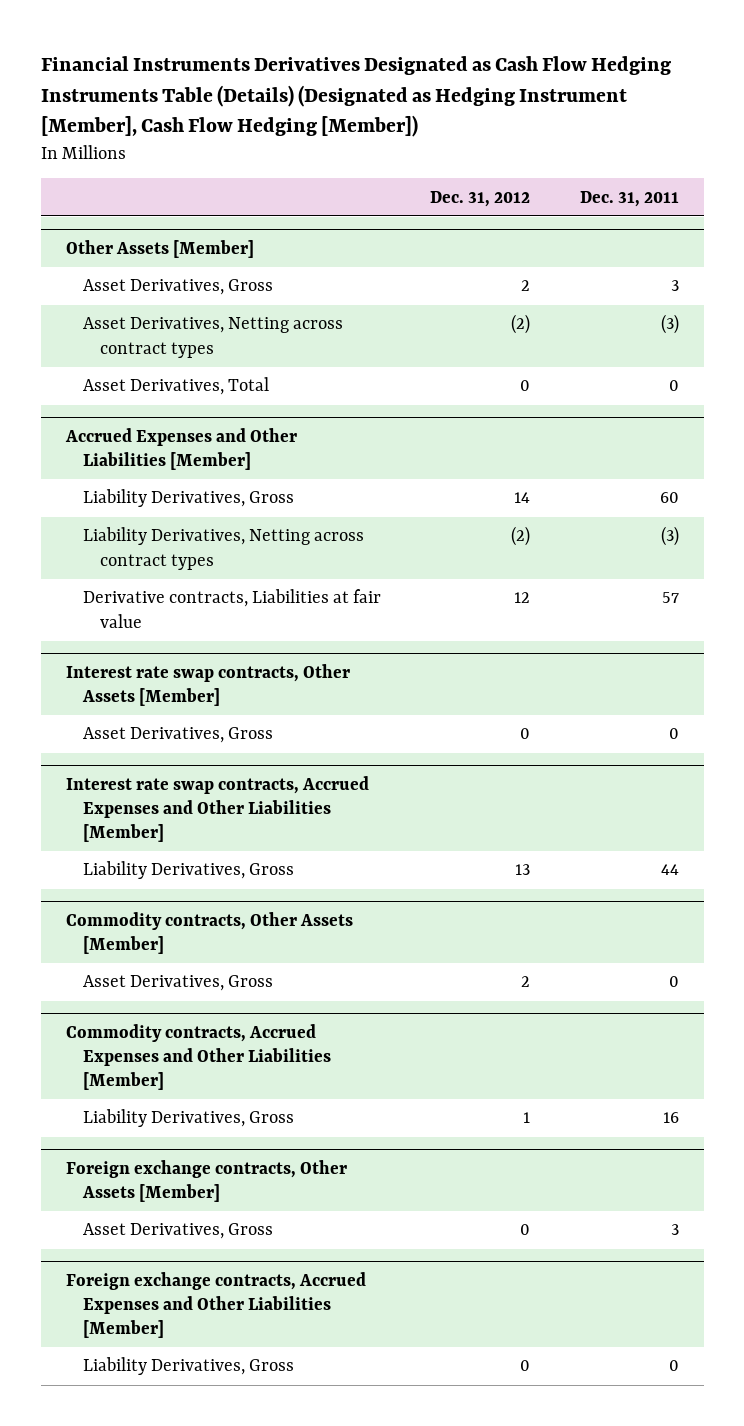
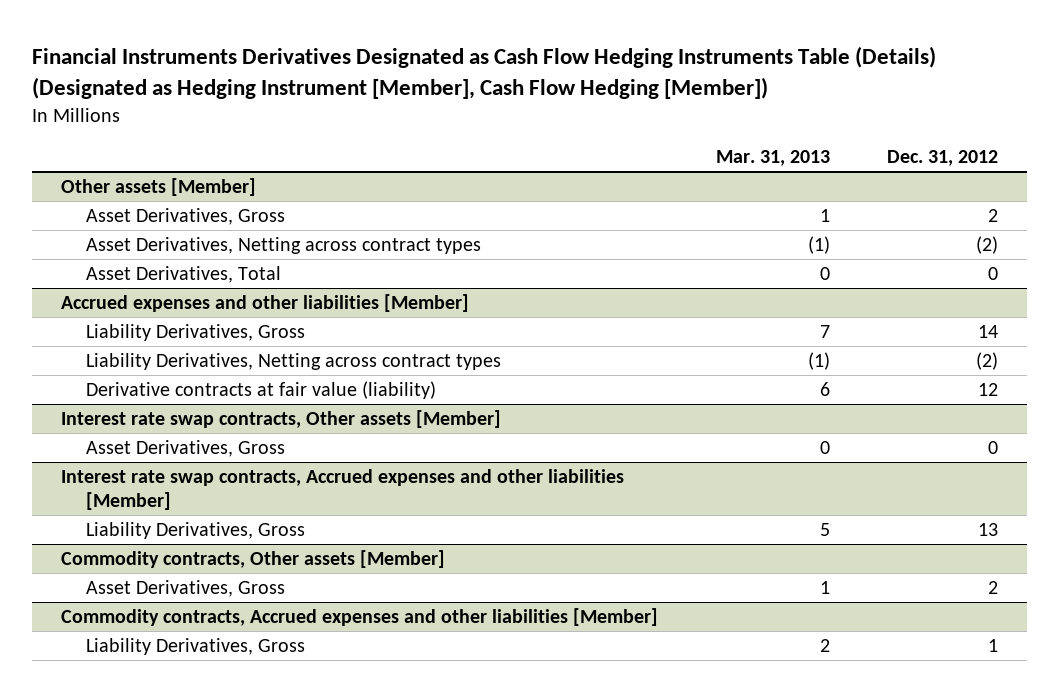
- | Dec. 31, 2012 | Dec. 31, 2011
+ | Mar. 31, 2013 | Dec. 31, 2012
- Other Assets [Member]
+ Other assets [Member]
- Accrued Expenses and Other Liabilities [Member]
+ Accrued expenses and other liabilities [Member]
- Derivative contracts, Liabilities at fair value | 12 | 57
- Interest rate swap contracts, Other Assets [Member]
+ Derivative contracts at fair value (liability) | 6 | 12
+ Interest rate swap contracts, Other assets [Member]
- Interest rate swap contracts, Accrued Expenses and Other Liabilities [Member]
+ Interest rate swap contracts, Accrued expenses and other liabilities [Member]
- Commodity contracts, Other Assets [Member]
+ Commodity contracts, Other assets [Member]
- Commodity contracts, Accrued Expenses and Other Liabilities [Member]
+ Commodity contracts, Accrued expenses and other liabilities [Member]
- Foreign exchange contracts, Other Assets [Member]
- Asset Derivatives, Gross | 0 | 3
- Foreign exchange contracts, Accrued Expenses and Other Liabilities [Member]
- Liability Derivatives, Gross | 0 | 0

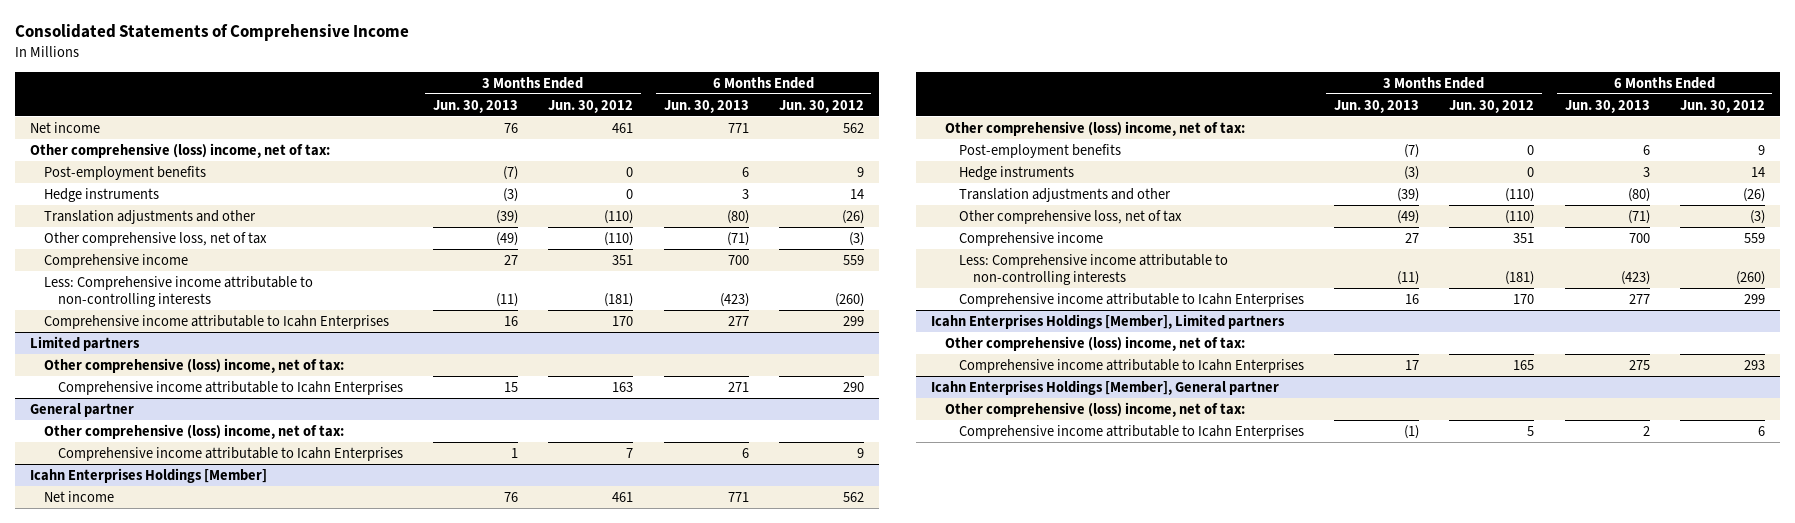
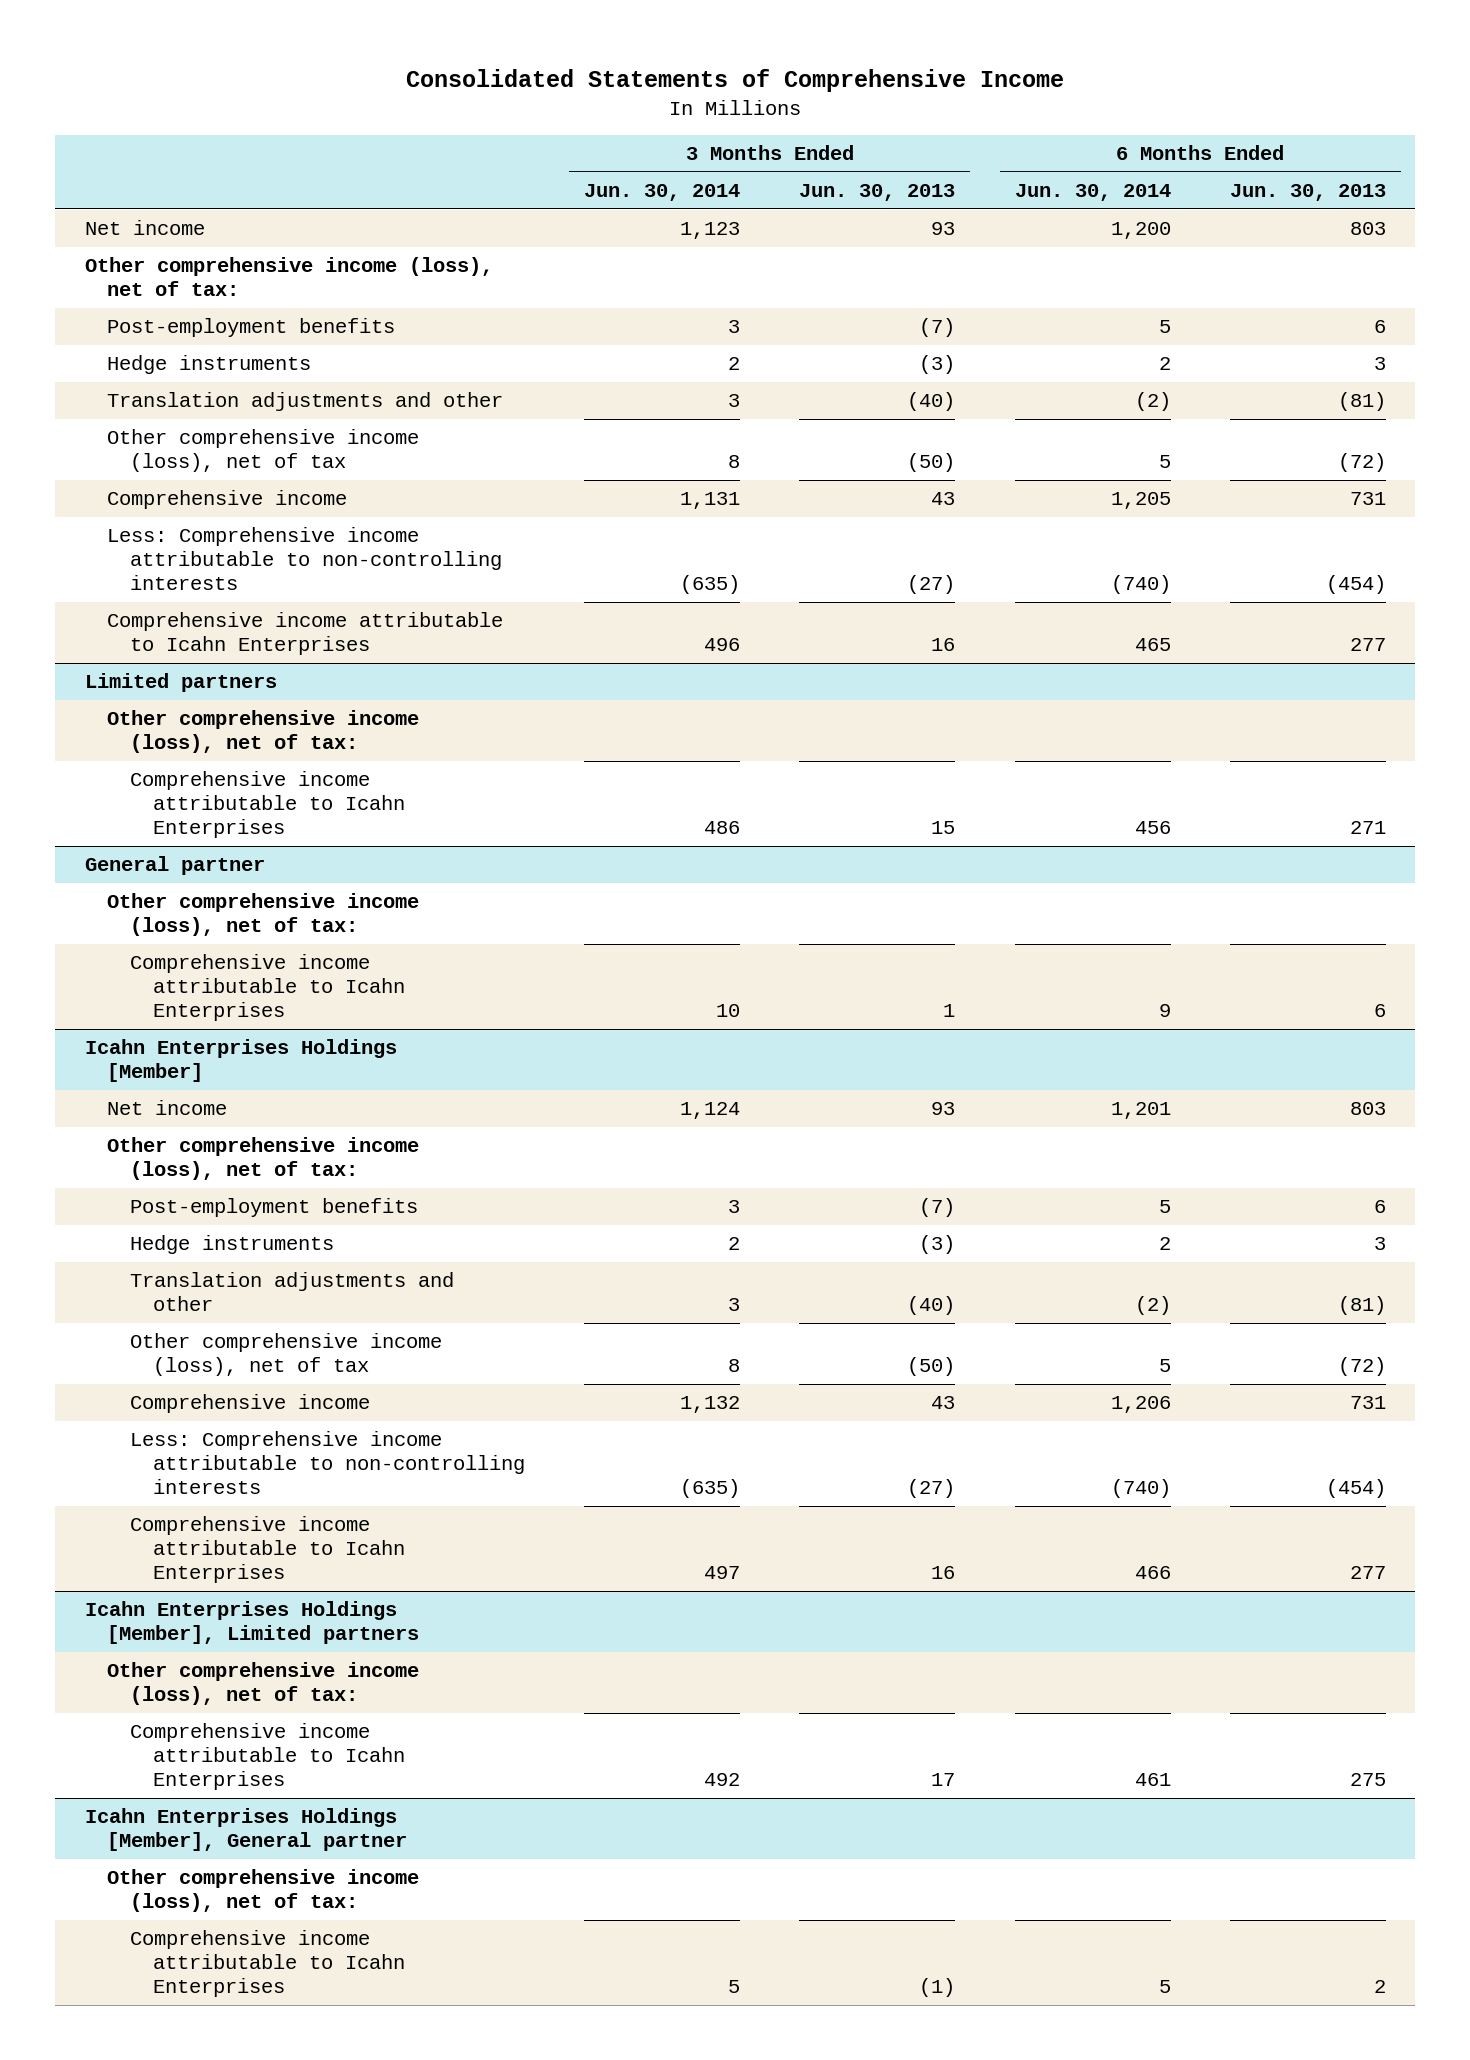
- | 3 Months Ended Jun. 30, 2013 | 3 Months Ended Jun. 30, 2012 | 6 Months Ended Jun. 30, 2013 | 6 Months Ended Jun. 30, 2012
+ | 3 Months Ended Jun. 30, 2014 | 3 Months Ended Jun. 30, 2013 | 6 Months Ended Jun. 30, 2014 | 6 Months Ended Jun. 30, 2013
- Net income | 76 | 461 | 771 | 562
- Other comprehensive (loss) income, net of tax:
+ Net income | 1,123 | 93 | 1,200 | 803
+ Other comprehensive income (loss), net of tax:
- Translation adjustments and other | (39) | (110) | (80) | (26)
- Other comprehensive loss, net of tax | (49) | (110) | (71) | (3)
- Comprehensive income | 27 | 351 | 700 | 559
- Less: Comprehensive income attributable to non-controlling interests | (11) | (181) | (423) | (260)
+ Translation adjustments and other | 3 | (40) | (2) | (81)
+ Other comprehensive income (loss), net of tax | 8 | (50) | 5 | (72)
+ Comprehensive income | 1,131 | 43 | 1,205 | 731
+ Less: Comprehensive income attributable to non-controlling interests | (635) | (27) | (740) | (454)
@ Limited partners
- Other comprehensive (loss) income, net of tax:
+ Other comprehensive income (loss), net of tax:
@ General partner
- Other comprehensive (loss) income, net of tax:
+ Other comprehensive income (loss), net of tax:
@ Icahn Enterprises Holdings [Member]
- Net income | 76 | 461 | 771 | 562
- Other comprehensive (loss) income, net of tax:
+ Net income | 1,124 | 93 | 1,201 | 803
+ Other comprehensive income (loss), net of tax:
- Translation adjustments and other | (39) | (110) | (80) | (26)
- Other comprehensive loss, net of tax | (49) | (110) | (71) | (3)
- Comprehensive income | 27 | 351 | 700 | 559
- Less: Comprehensive income attributable to non-controlling interests | (11) | (181) | (423) | (260)
+ Translation adjustments and other | 3 | (40) | (2) | (81)
+ Other comprehensive income (loss), net of tax | 8 | (50) | 5 | (72)
+ Comprehensive income | 1,132 | 43 | 1,206 | 731
+ Less: Comprehensive income attributable to non-controlling interests | (635) | (27) | (740) | (454)
@ Icahn Enterprises Holdings [Member], Limited partners
- Other comprehensive (loss) income, net of tax:
+ Other comprehensive income (loss), net of tax:
@ Icahn Enterprises Holdings [Member], General partner
- Other comprehensive (loss) income, net of tax:
+ Other comprehensive income (loss), net of tax:

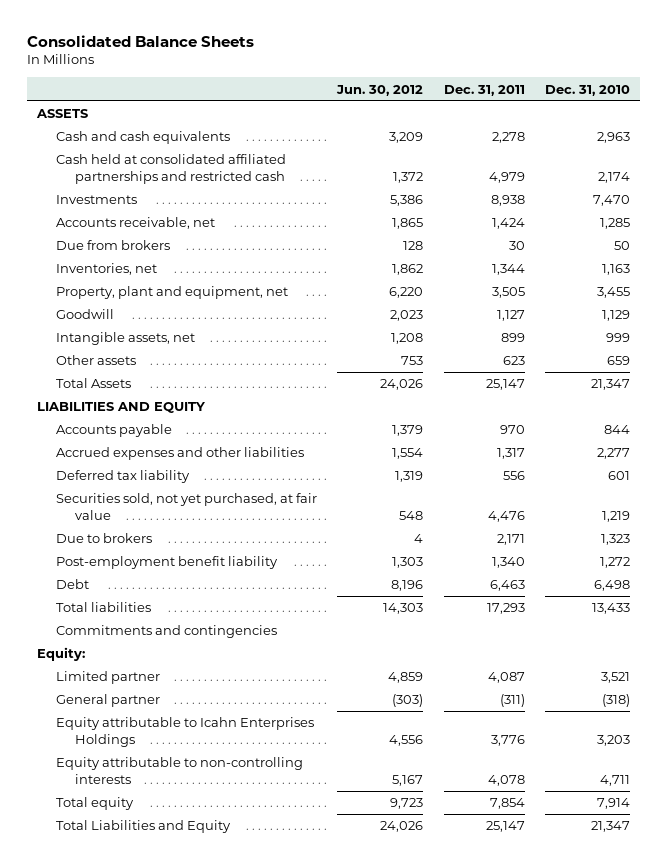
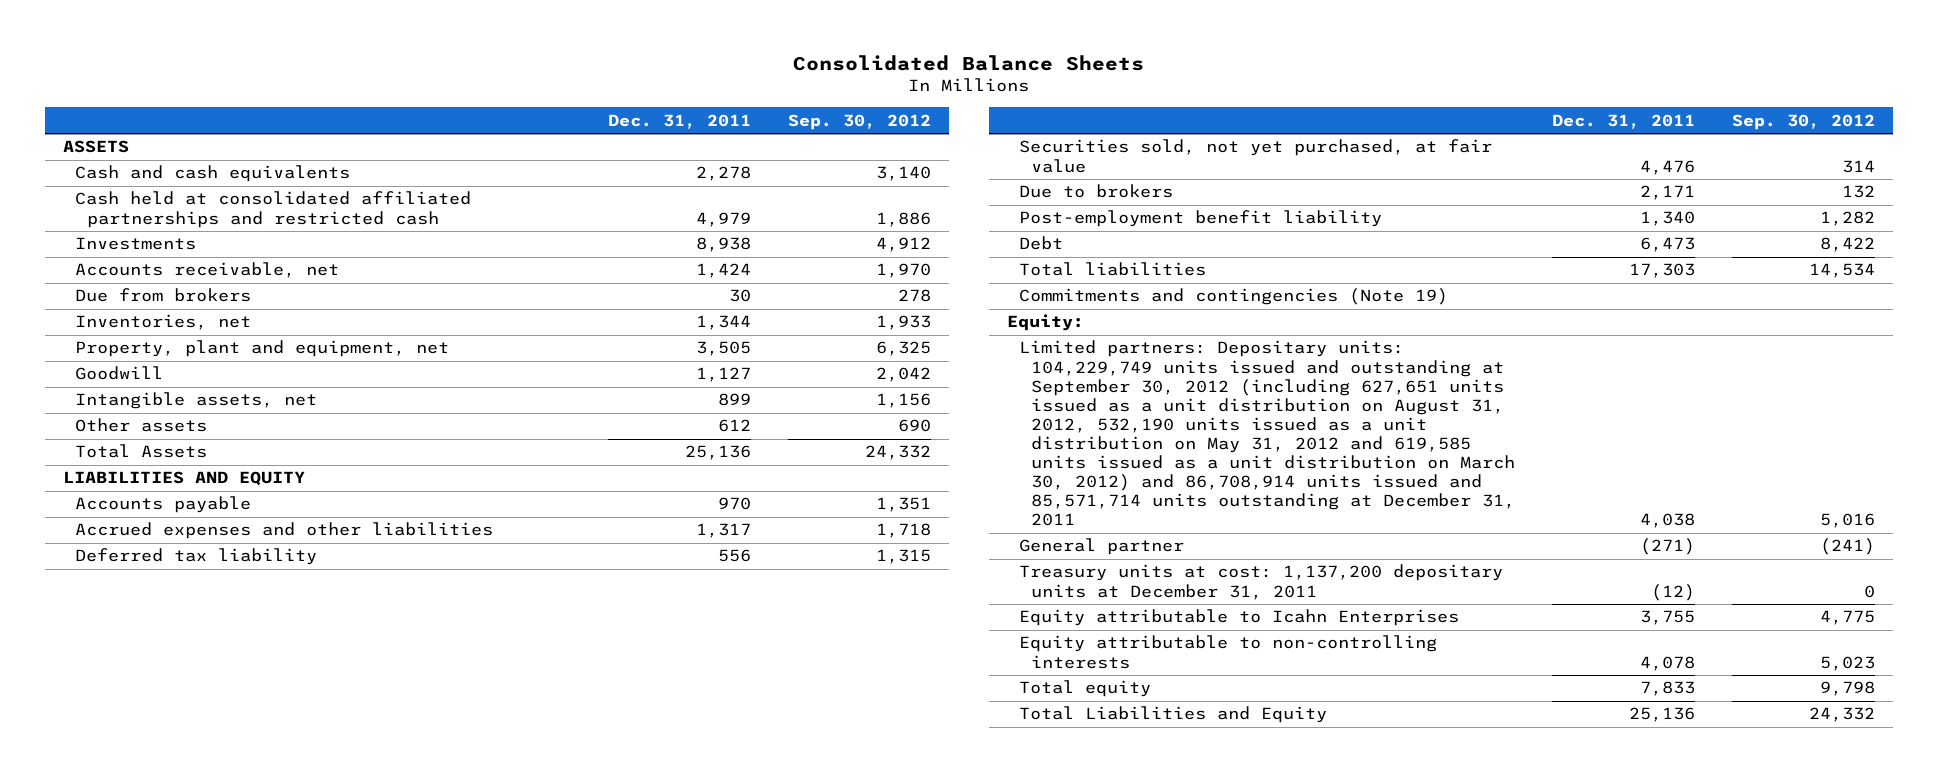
- | Jun. 30, 2012 | Dec. 31, 2011 | Dec. 31, 2010
+ | Dec. 31, 2011 | Sep. 30, 2012
- Other assets | 753 | 623 | 659
- Total Assets | 24,026 | 25,147 | 21,347
+ Other assets | 612 | 690
+ Total Assets | 25,136 | 24,332
- Debt | 8,196 | 6,463 | 6,498
- Total liabilities | 14,303 | 17,293 | 13,433
- Commitments and contingencies
+ Debt | 6,473 | 8,422
+ Total liabilities | 17,303 | 14,534
+ Commitments and contingencies (Note 19)
- Limited partner | 4,859 | 4,087 | 3,521
- General partner | (303) | (311) | (318)
- Equity attributable to Icahn Enterprises Holdings | 4,556 | 3,776 | 3,203
+ Limited partners: Depositary units: 104,229,749 units issued and outstanding at September 30, 2012 (including 627,651 units issued as a unit distribution on August 31, 2012, 532,190 units issued as a unit distribution on May 31, 2012 and 619,585 units issued as a unit distribution on March 30, 2012) and 86,708,914 units issued and 85,571,714 units outstanding at December 31, 2011 | 4,038 | 5,016
+ General partner | (271) | (241)
+ Treasury units at cost: 1,137,200 depositary units at December 31, 2011 | (12) | 0
+ Equity attributable to Icahn Enterprises | 3,755 | 4,775
- Total equity | 9,723 | 7,854 | 7,914
- Total Liabilities and Equity | 24,026 | 25,147 | 21,347
+ Total equity | 7,833 | 9,798
+ Total Liabilities and Equity | 25,136 | 24,332

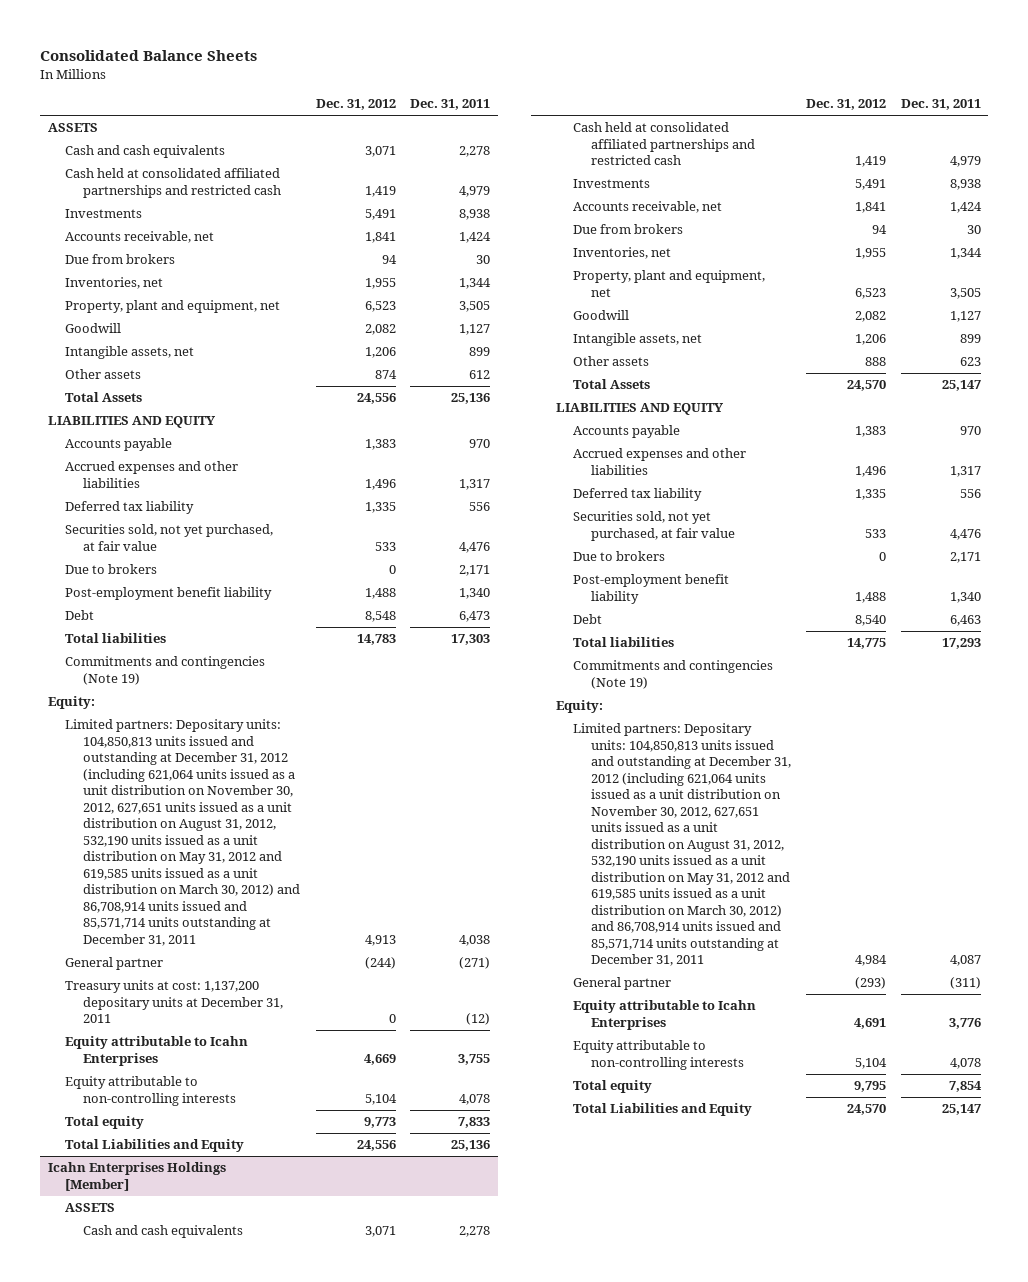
- | Dec. 31, 2011 | Sep. 30, 2012
+ | Dec. 31, 2012 | Dec. 31, 2011
- Limited partners: Depositary units: 104,229,749 units issued and outstanding at September 30, 2012 (including 627,651 units issued as a unit distribution on August 31, 2012, 532,190 units issued as a unit distribution on May 31, 2012 and 619,585 units issued as a unit distribution on March 30, 2012) and 86,708,914 units issued and 85,571,714 units outstanding at December 31, 2011 | 4,038 | 5,016
+ Limited partners: Depositary units: 104,850,813 units issued and outstanding at December 31, 2012 (including 621,064 units issued as a unit distribution on November 30, 2012, 627,651 units issued as a unit distribution on August 31, 2012, 532,190 units issued as a unit distribution on May 31, 2012 and 619,585 units issued as a unit distribution on March 30, 2012) and 86,708,914 units issued and 85,571,714 units outstanding at December 31, 2011 | 4,913 | 4,038
+ Icahn Enterprises Holdings [Member]
+ ASSETS
+ Cash and cash equivalents | 3,071 | 2,278
+ Cash held at consolidated affiliated partnerships and restricted cash | 1,419 | 4,979
+ Investments | 5,491 | 8,938
+ Accounts receivable, net | 1,841 | 1,424
+ Due from brokers | 94 | 30
+ Inventories, net | 1,955 | 1,344
+ Property, plant and equipment, net | 6,523 | 3,505
+ Goodwill | 2,082 | 1,127
+ Intangible assets, net | 1,206 | 899
+ Other assets | 888 | 623
+ Total Assets | 24,570 | 25,147
+ LIABILITIES AND EQUITY
+ Accounts payable | 1,383 | 970
+ Accrued expenses and other liabilities | 1,496 | 1,317
+ Deferred tax liability | 1,335 | 556
+ Securities sold, not yet purchased, at fair value | 533 | 4,476
+ Due to brokers | 0 | 2,171
+ Post-employment benefit liability | 1,488 | 1,340
+ Debt | 8,540 | 6,463
+ Total liabilities | 14,775 | 17,293
+ Commitments and contingencies (Note 19)
+ Equity:
+ Limited partners: Depositary units: 104,850,813 units issued and outstanding at December 31, 2012 (including 621,064 units issued as a unit distribution on November 30, 2012, 627,651 units issued as a unit distribution on August 31, 2012, 532,190 units issued as a unit distribution on May 31, 2012 and 619,585 units issued as a unit distribution on March 30, 2012) and 86,708,914 units issued and 85,571,714 units outstanding at December 31, 2011 | 4,984 | 4,087
+ General partner | (293) | (311)
+ Equity attributable to Icahn Enterprises | 4,691 | 3,776
+ Equity attributable to non-controlling interests | 5,104 | 4,078
+ Total equity | 9,795 | 7,854
+ Total Liabilities and Equity | 24,570 | 25,147

